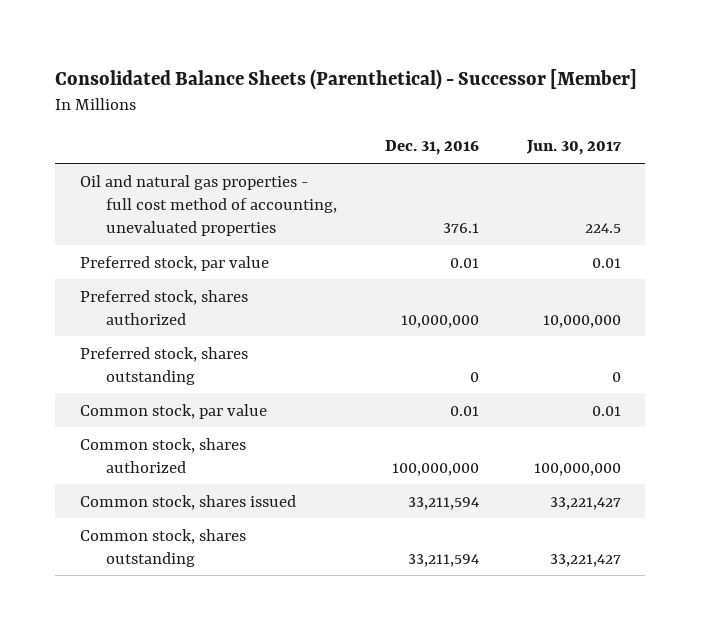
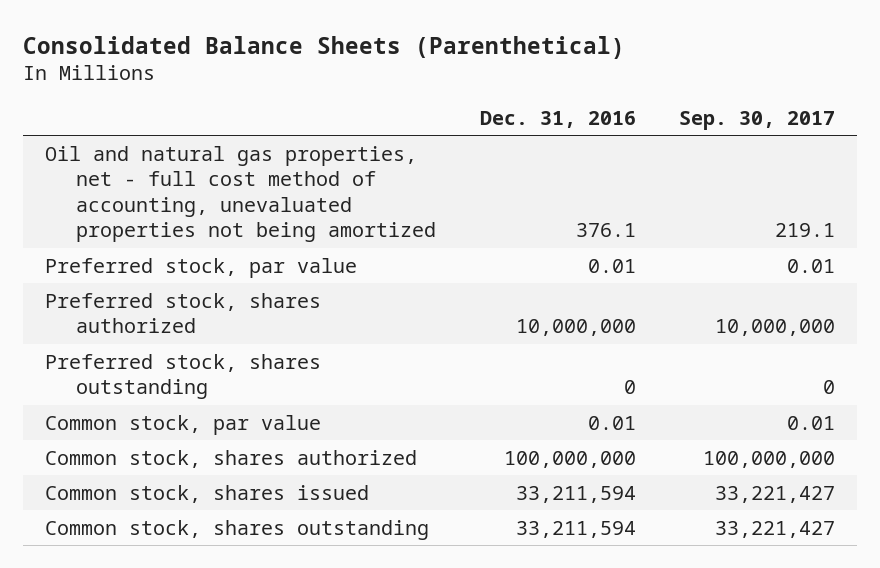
- Consolidated Balance Sheets (Parenthetical) - Successor [Member]
+ Consolidated Balance Sheets (Parenthetical)
- | Dec. 31, 2016 | Jun. 30, 2017
+ | Dec. 31, 2016 | Sep. 30, 2017
- Oil and natural gas properties - full cost method of accounting, unevaluated properties | 376.1 | 224.5
+ Oil and natural gas properties, net - full cost method of accounting, unevaluated properties not being amortized | 376.1 | 219.1

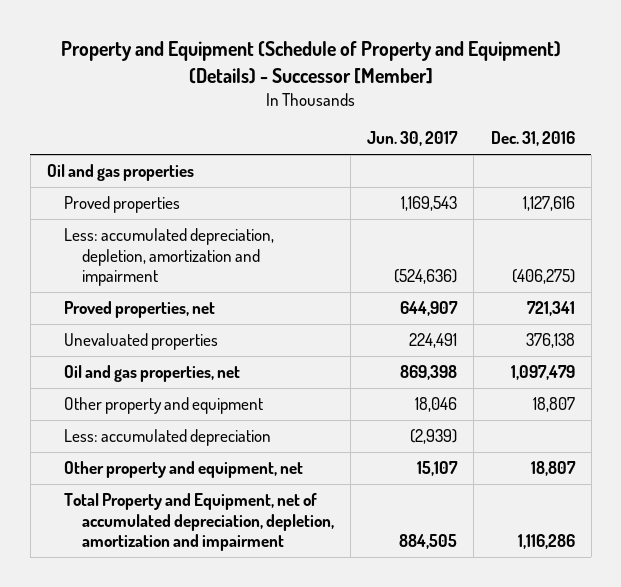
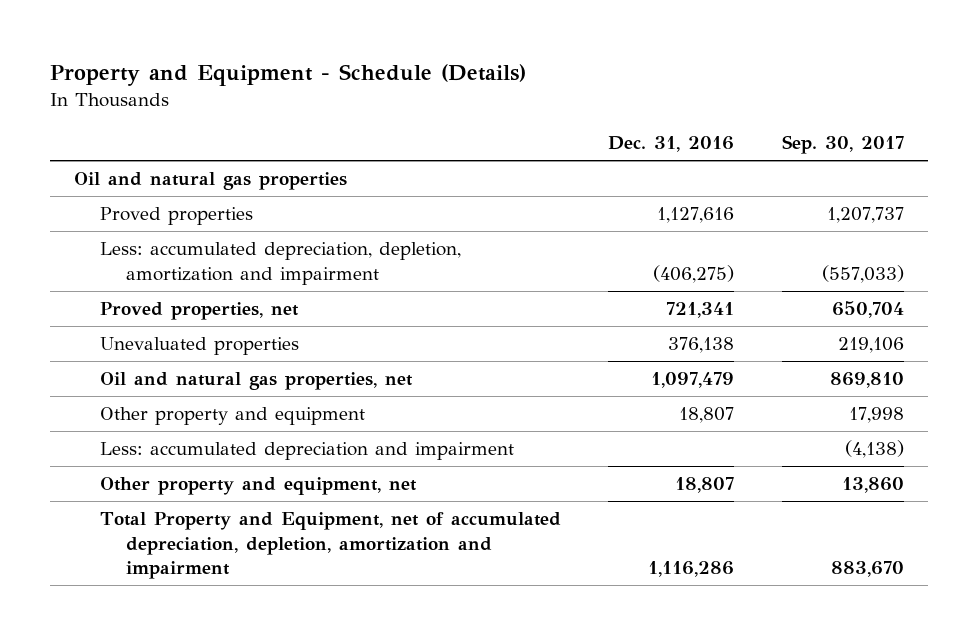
- Property and Equipment (Schedule of Property and Equipment) (Details) - Successor [Member]
+ Property and Equipment - Schedule (Details)
- | Jun. 30, 2017 | Dec. 31, 2016
+ | Dec. 31, 2016 | Sep. 30, 2017
- Oil and gas properties
+ Oil and natural gas properties
- Oil and gas properties, net | 869,398 | 1,097,479
+ Oil and natural gas properties, net | 1,097,479 | 869,810
- Less: accumulated depreciation | (2,939) |
+ Less: accumulated depreciation and impairment | | (4,138)

